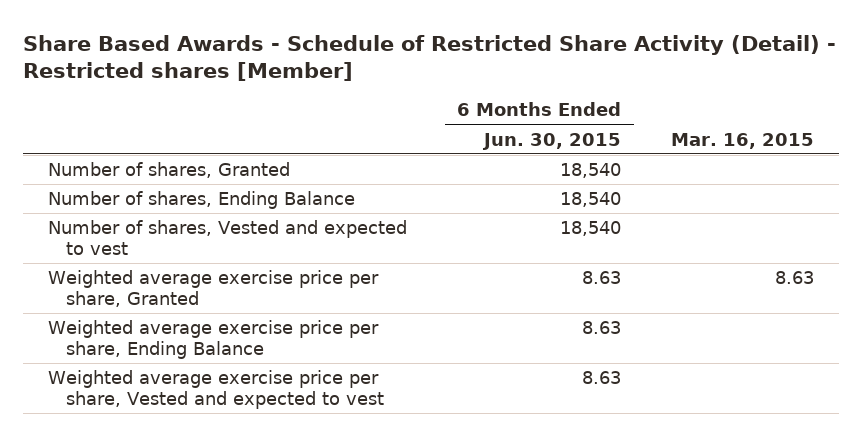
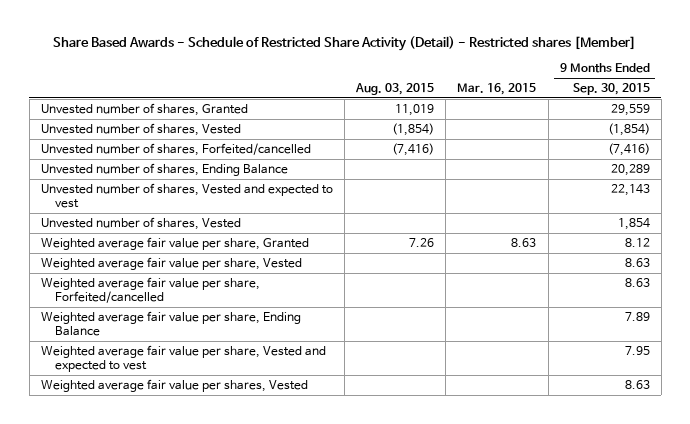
- | 6 Months Ended Jun. 30, 2015 | Mar. 16, 2015
+ | Aug. 03, 2015 | Mar. 16, 2015 | 9 Months Ended Sep. 30, 2015
- Number of shares, Granted | 18,540 |
- Number of shares, Ending Balance | 18,540 |
- Number of shares, Vested and expected to vest | 18,540 |
- Weighted average exercise price per share, Granted | 8.63 | 8.63
- Weighted average exercise price per share, Ending Balance | 8.63 |
- Weighted average exercise price per share, Vested and expected to vest | 8.63 |
+ Unvested number of shares, Granted | 11,019 | | 29,559
+ Unvested number of shares, Vested | (1,854) | | (1,854)
+ Unvested number of shares, Forfeited/cancelled | (7,416) | | (7,416)
+ Unvested number of shares, Ending Balance | | | 20,289
+ Unvested number of shares, Vested and expected to vest | | | 22,143
+ Unvested number of shares, Vested | | | 1,854
+ Weighted average fair value per share, Granted | 7.26 | 8.63 | 8.12
+ Weighted average fair value per share, Vested | | | 8.63
+ Weighted average fair value per share, Forfeited/cancelled | | | 8.63
+ Weighted average fair value per share, Ending Balance | | | 7.89
+ Weighted average fair value per share, Vested and expected to vest | | | 7.95
+ Weighted average fair value per shares, Vested | | | 8.63

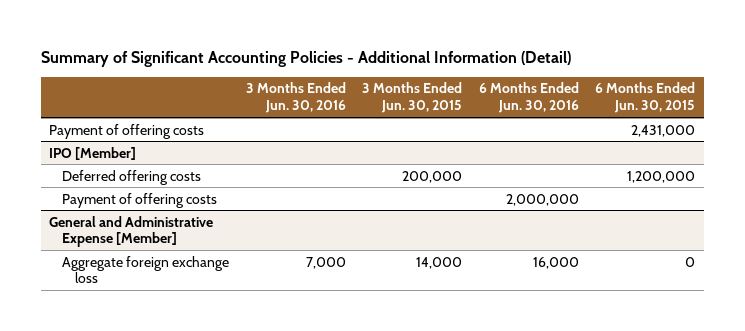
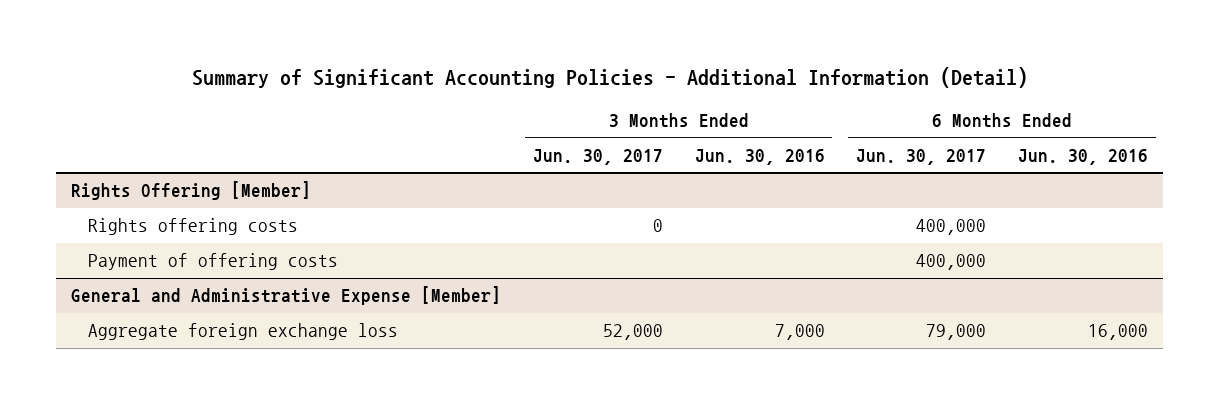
- | 3 Months Ended Jun. 30, 2016 | 3 Months Ended Jun. 30, 2015 | 6 Months Ended Jun. 30, 2016 | 6 Months Ended Jun. 30, 2015
+ | 3 Months Ended Jun. 30, 2017 | 3 Months Ended Jun. 30, 2016 | 6 Months Ended Jun. 30, 2017 | 6 Months Ended Jun. 30, 2016
- Payment of offering costs | | | | 2,431,000
- IPO [Member]
- Deferred offering costs | | 200,000 | | 1,200,000
- Payment of offering costs | | | 2,000,000 |
+ Rights Offering [Member]
+ Rights offering costs | 0 | | 400,000 |
+ Payment of offering costs | | | 400,000 |

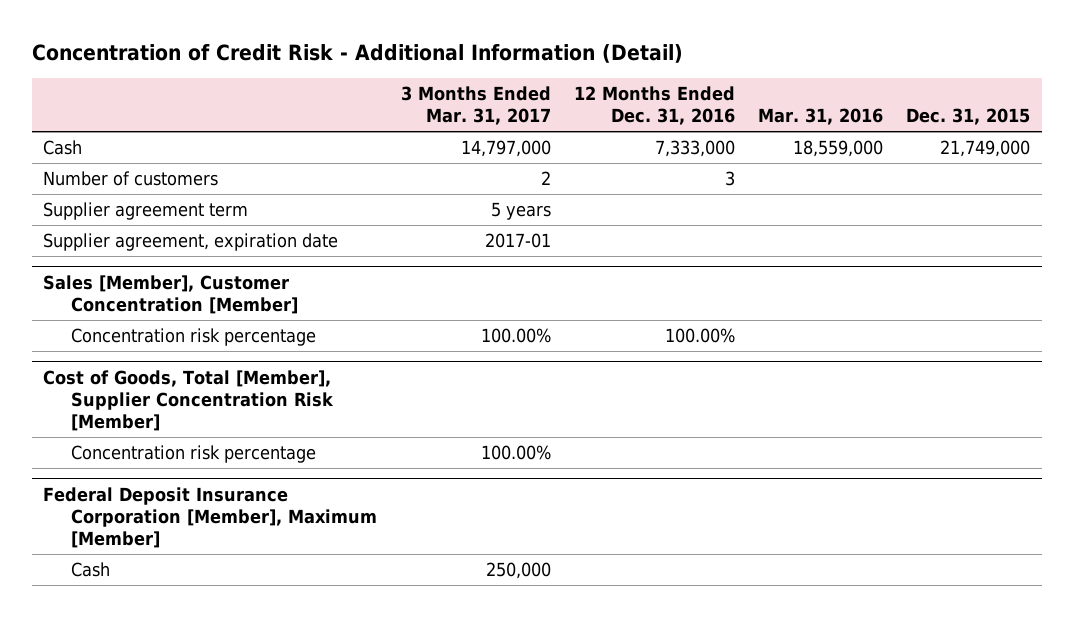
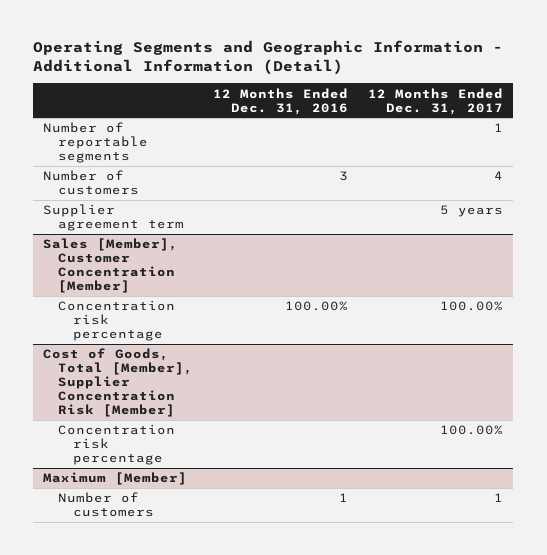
- Concentration of Credit Risk - Additional Information (Detail)
+ Operating Segments and Geographic Information - Additional Information (Detail)
- | 3 Months Ended Mar. 31, 2017 | 12 Months Ended Dec. 31, 2016 | Mar. 31, 2016 | Dec. 31, 2015
+ | 12 Months Ended Dec. 31, 2016 | 12 Months Ended Dec. 31, 2017
- Cash | 14,797,000 | 7,333,000 | 18,559,000 | 21,749,000
+ Number of reportable segments | | 1
- Supplier agreement, expiration date | 2017-01 | | |
- Federal Deposit Insurance Corporation [Member], Maximum [Member]
- Cash | 250,000 | | |
+ Maximum [Member]
+ Number of customers | 1 | 1

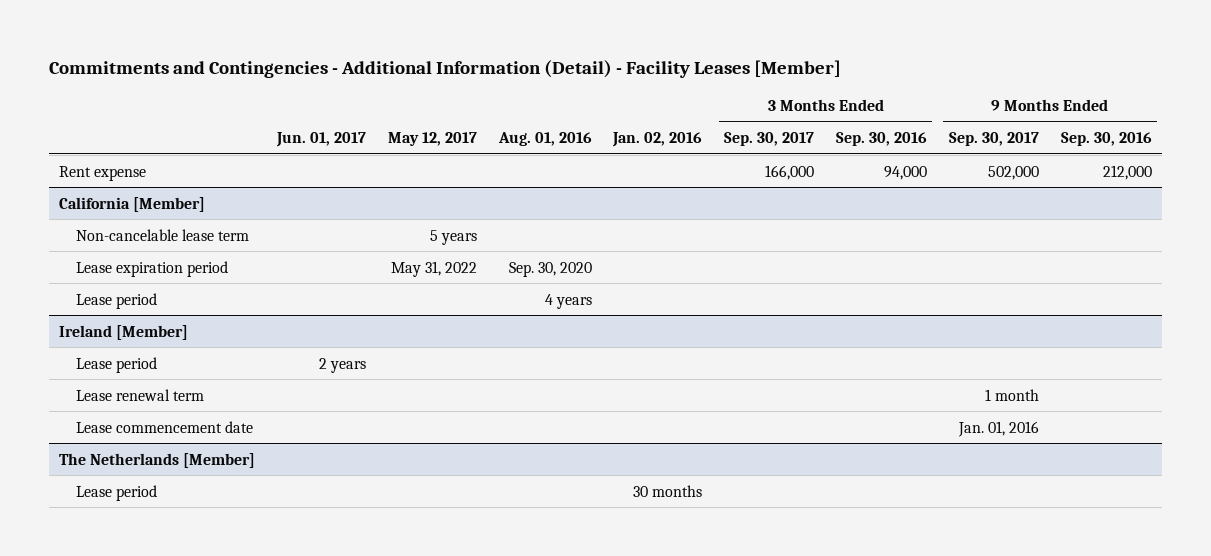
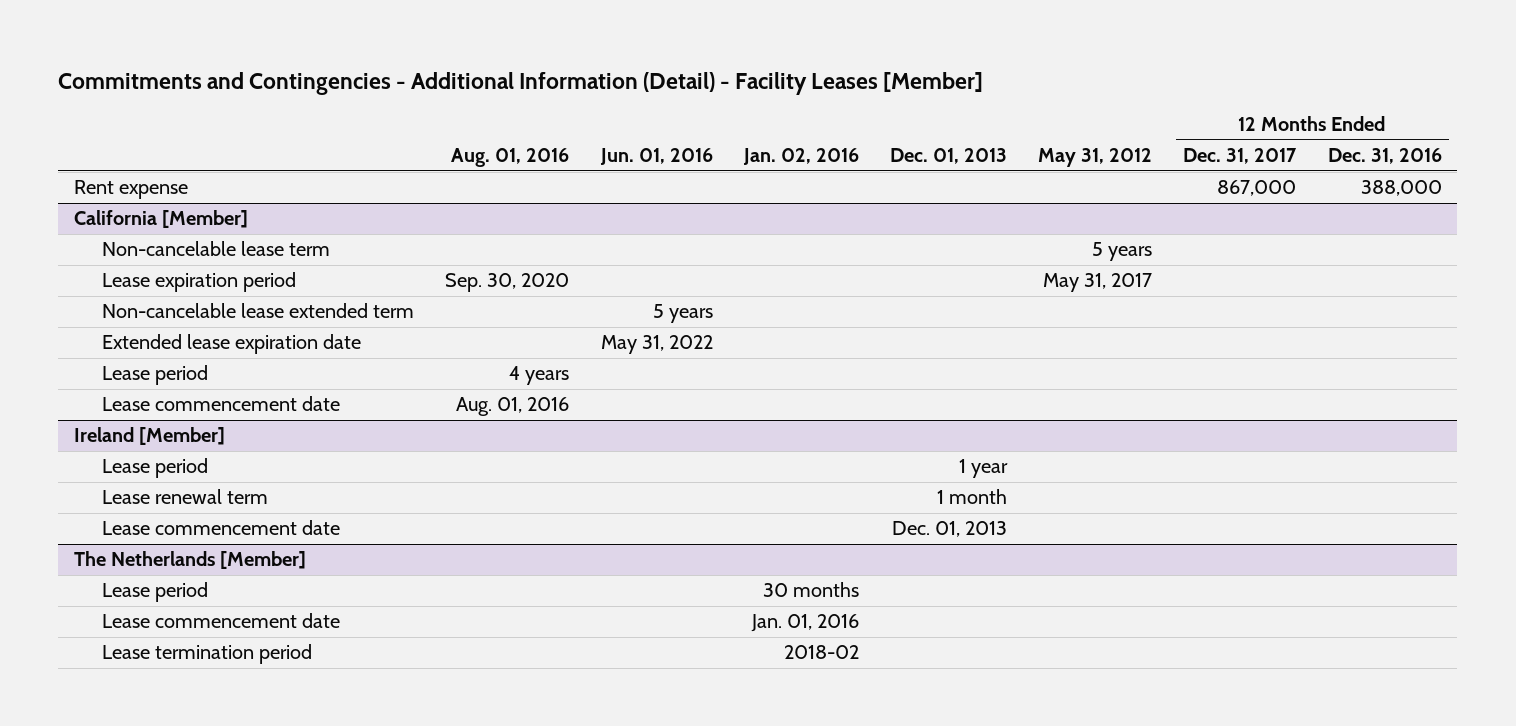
- | Jun. 01, 2017 | May 12, 2017 | Aug. 01, 2016 | Jan. 02, 2016 | 3 Months Ended Sep. 30, 2017 | 3 Months Ended Sep. 30, 2016 | 9 Months Ended Sep. 30, 2017 | 9 Months Ended Sep. 30, 2016
+ | Aug. 01, 2016 | Jun. 01, 2016 | Jan. 02, 2016 | Dec. 01, 2013 | May 31, 2012 | 12 Months Ended Dec. 31, 2017 | 12 Months Ended Dec. 31, 2016
@ California [Member]
+ Non-cancelable lease extended term | | 5 years | | | | |
+ Extended lease expiration date | | May 31, 2022 | | | | |
+ Lease commencement date | Aug. 01, 2016 | | | | | |
@ The Netherlands [Member]
+ Lease commencement date | | | Jan. 01, 2016 | | | |
+ Lease termination period | | | 2018-02 | | | |

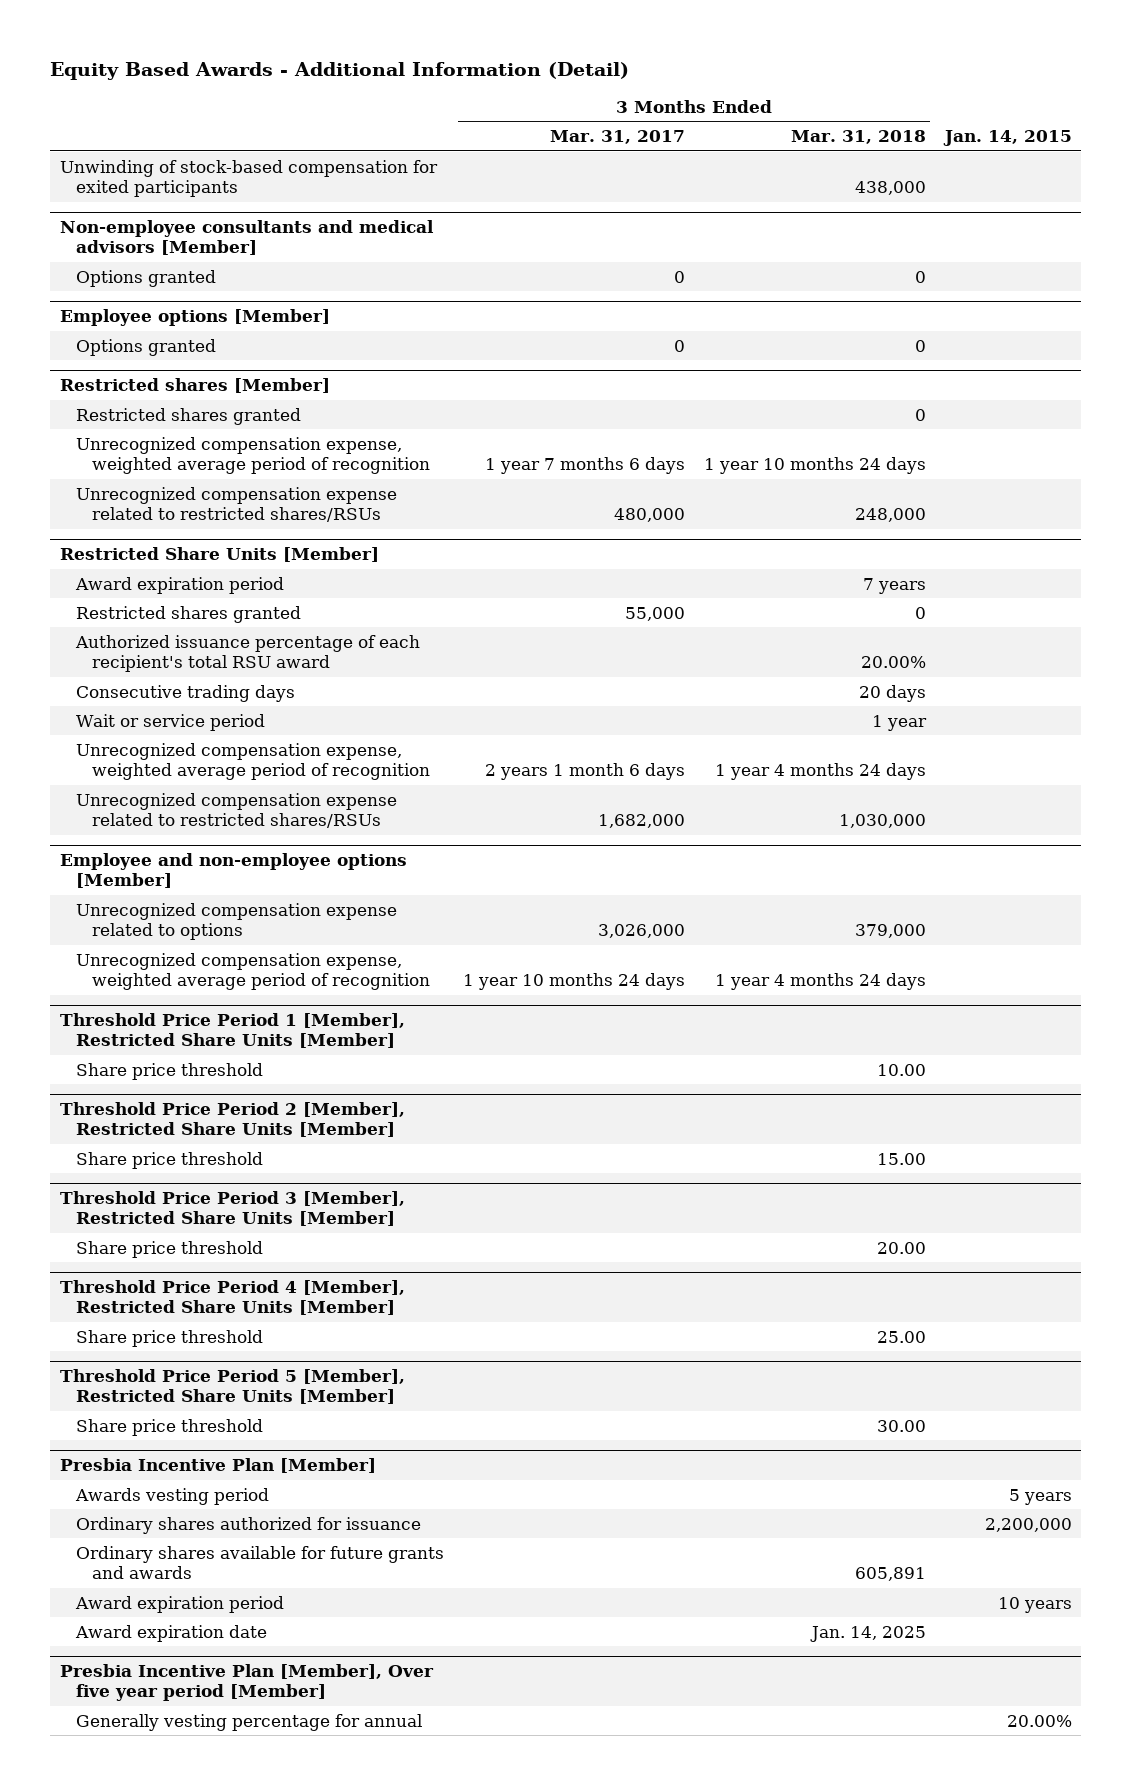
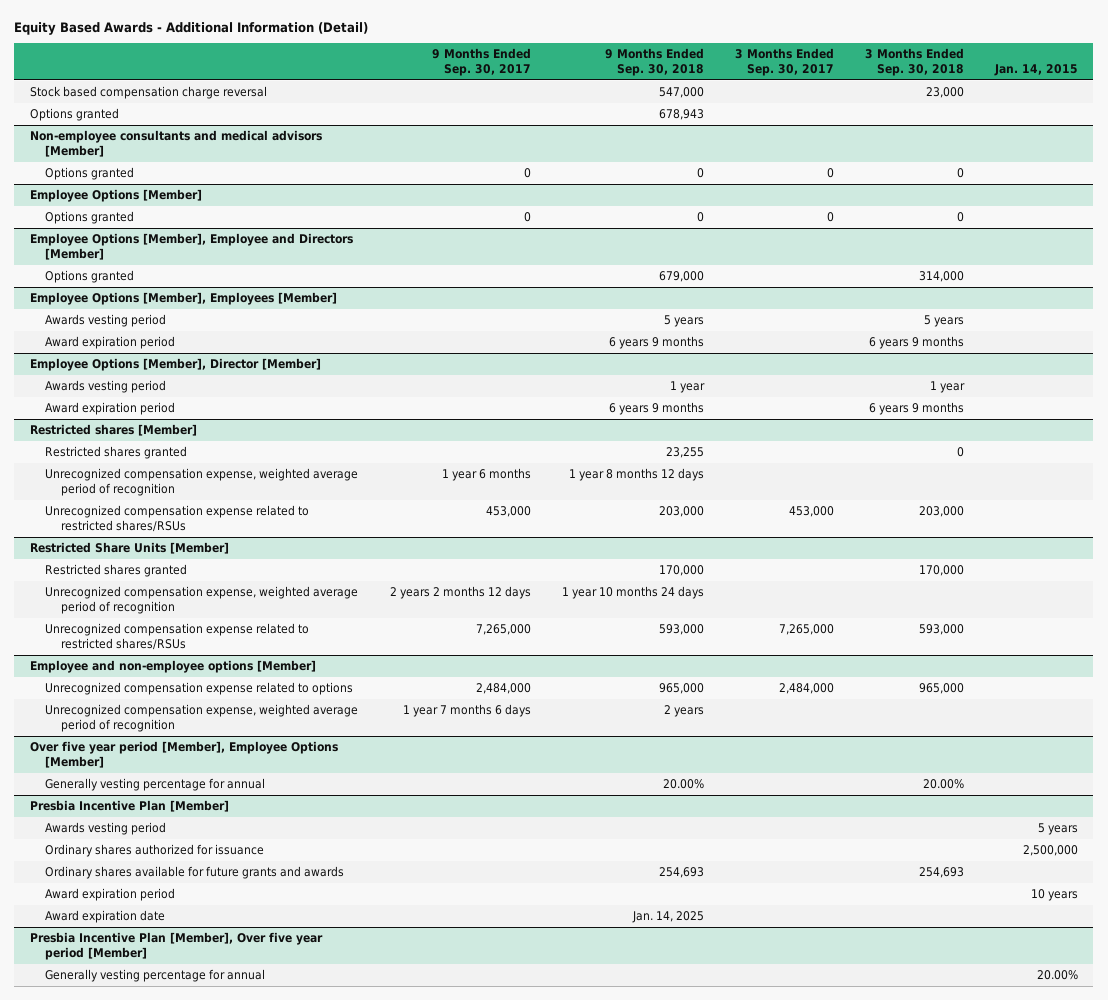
- | 3 Months Ended Mar. 31, 2017 | 3 Months Ended Mar. 31, 2018 | Jan. 14, 2015
+ | 9 Months Ended Sep. 30, 2017 | 9 Months Ended Sep. 30, 2018 | 3 Months Ended Sep. 30, 2017 | 3 Months Ended Sep. 30, 2018 | Jan. 14, 2015
- Unwinding of stock-based compensation for exited participants | | 438,000 |
+ Stock based compensation charge reversal | | 547,000 | | 23,000 |
+ Options granted | | 678,943 | | |
- Employee options [Member]
+ Employee Options [Member]
+ Employee Options [Member], Employee and Directors [Member]
+ Options granted | | 679,000 | | 314,000 |
+ Employee Options [Member], Employees [Member]
+ Awards vesting period | | 5 years | | 5 years |
+ Award expiration period | | 6 years 9 months | | 6 years 9 months |
+ Employee Options [Member], Director [Member]
+ Awards vesting period | | 1 year | | 1 year |
+ Award expiration period | | 6 years 9 months | | 6 years 9 months |
@ Restricted Share Units [Member]
- Award expiration period | | 7 years |
- Authorized issuance percentage of each recipient's total RSU award | | 20.00% |
- Consecutive trading days | | 20 days |
- Wait or service period | | 1 year |
- Threshold Price Period 1 [Member], Restricted Share Units [Member]
- Share price threshold | | 10.00 |
- Threshold Price Period 2 [Member], Restricted Share Units [Member]
- Share price threshold | | 15.00 |
- Threshold Price Period 3 [Member], Restricted Share Units [Member]
- Share price threshold | | 20.00 |
- Threshold Price Period 4 [Member], Restricted Share Units [Member]
- Share price threshold | | 25.00 |
- Threshold Price Period 5 [Member], Restricted Share Units [Member]
- Share price threshold | | 30.00 |
+ Over five year period [Member], Employee Options [Member]
+ Generally vesting percentage for annual | | 20.00% | | 20.00% |
@ Presbia Incentive Plan [Member]
- Ordinary shares authorized for issuance | | | 2,200,000
+ Ordinary shares authorized for issuance | | | | | 2,500,000

